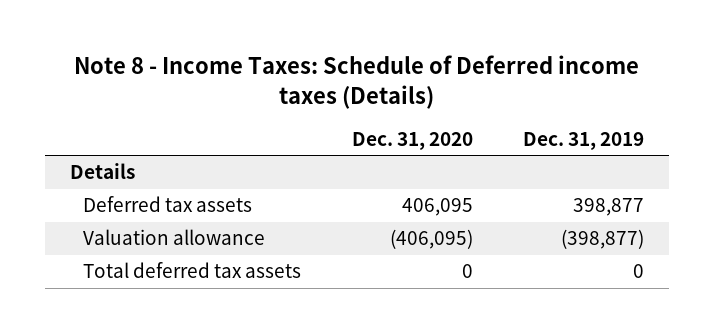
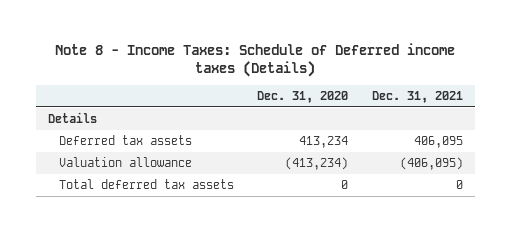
- | Dec. 31, 2020 | Dec. 31, 2019
+ | Dec. 31, 2020 | Dec. 31, 2021
- Deferred tax assets | 406,095 | 398,877
- Valuation allowance | (406,095) | (398,877)
+ Deferred tax assets | 413,234 | 406,095
+ Valuation allowance | (413,234) | (406,095)

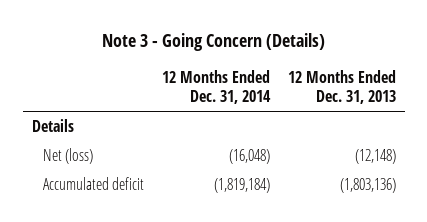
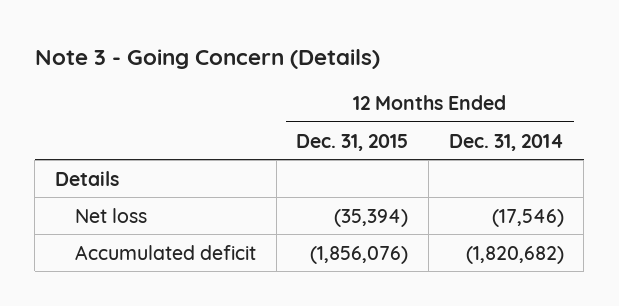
- | 12 Months Ended Dec. 31, 2014 | 12 Months Ended Dec. 31, 2013
+ | 12 Months Ended Dec. 31, 2015 | 12 Months Ended Dec. 31, 2014
- Net (loss) | (16,048) | (12,148)
- Accumulated deficit | (1,819,184) | (1,803,136)
+ Net loss | (35,394) | (17,546)
+ Accumulated deficit | (1,856,076) | (1,820,682)

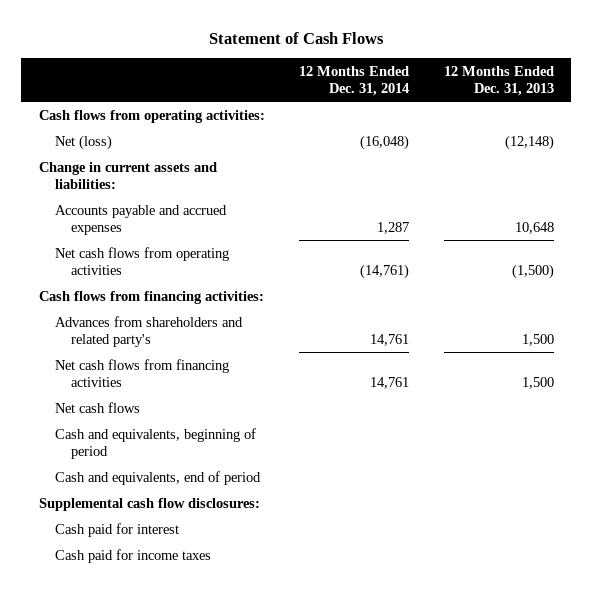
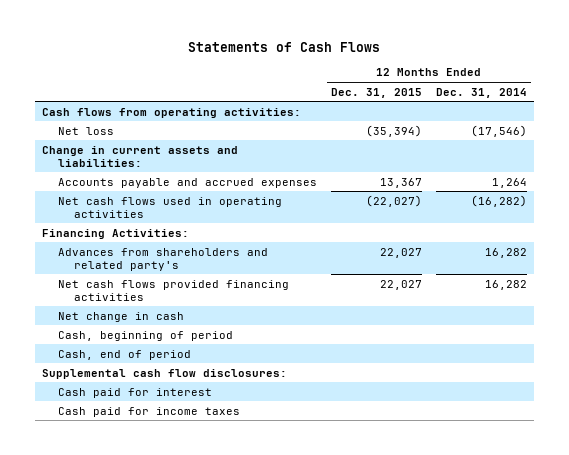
- Statement of Cash Flows
+ Statements of Cash Flows
- | 12 Months Ended Dec. 31, 2014 | 12 Months Ended Dec. 31, 2013
+ | 12 Months Ended Dec. 31, 2015 | 12 Months Ended Dec. 31, 2014
- Net (loss) | (16,048) | (12,148)
+ Net loss | (35,394) | (17,546)
- Accounts payable and accrued expenses | 1,287 | 10,648
- Net cash flows from operating activities | (14,761) | (1,500)
- Cash flows from financing activities:
- Advances from shareholders and related party's | 14,761 | 1,500
- Net cash flows from financing activities | 14,761 | 1,500
- Net cash flows
- Cash and equivalents, beginning of period
- Cash and equivalents, end of period
+ Accounts payable and accrued expenses | 13,367 | 1,264
+ Net cash flows used in operating activities | (22,027) | (16,282)
+ Financing Activities:
+ Advances from shareholders and related party's | 22,027 | 16,282
+ Net cash flows provided financing activities | 22,027 | 16,282
+ Net change in cash
+ Cash, beginning of period
+ Cash, end of period

